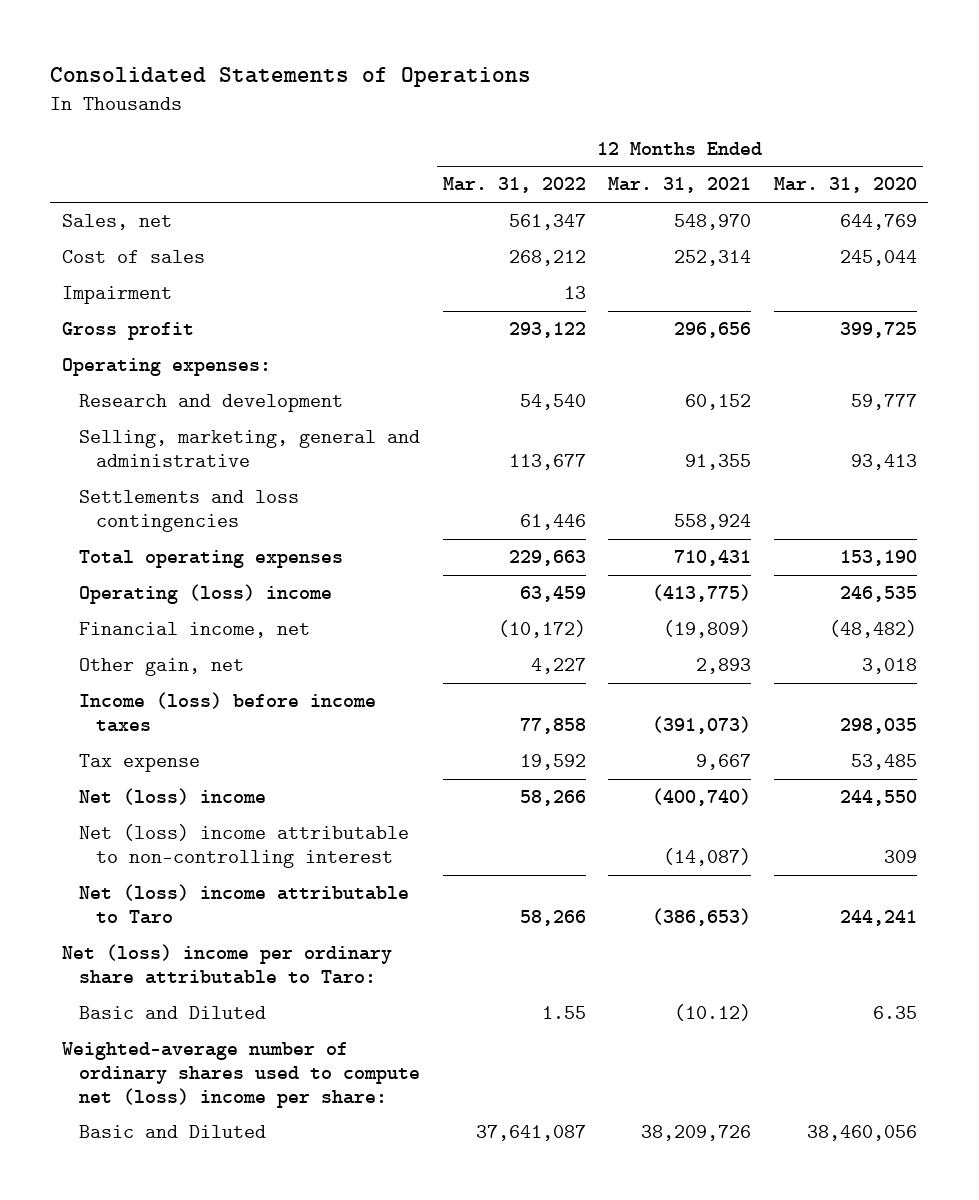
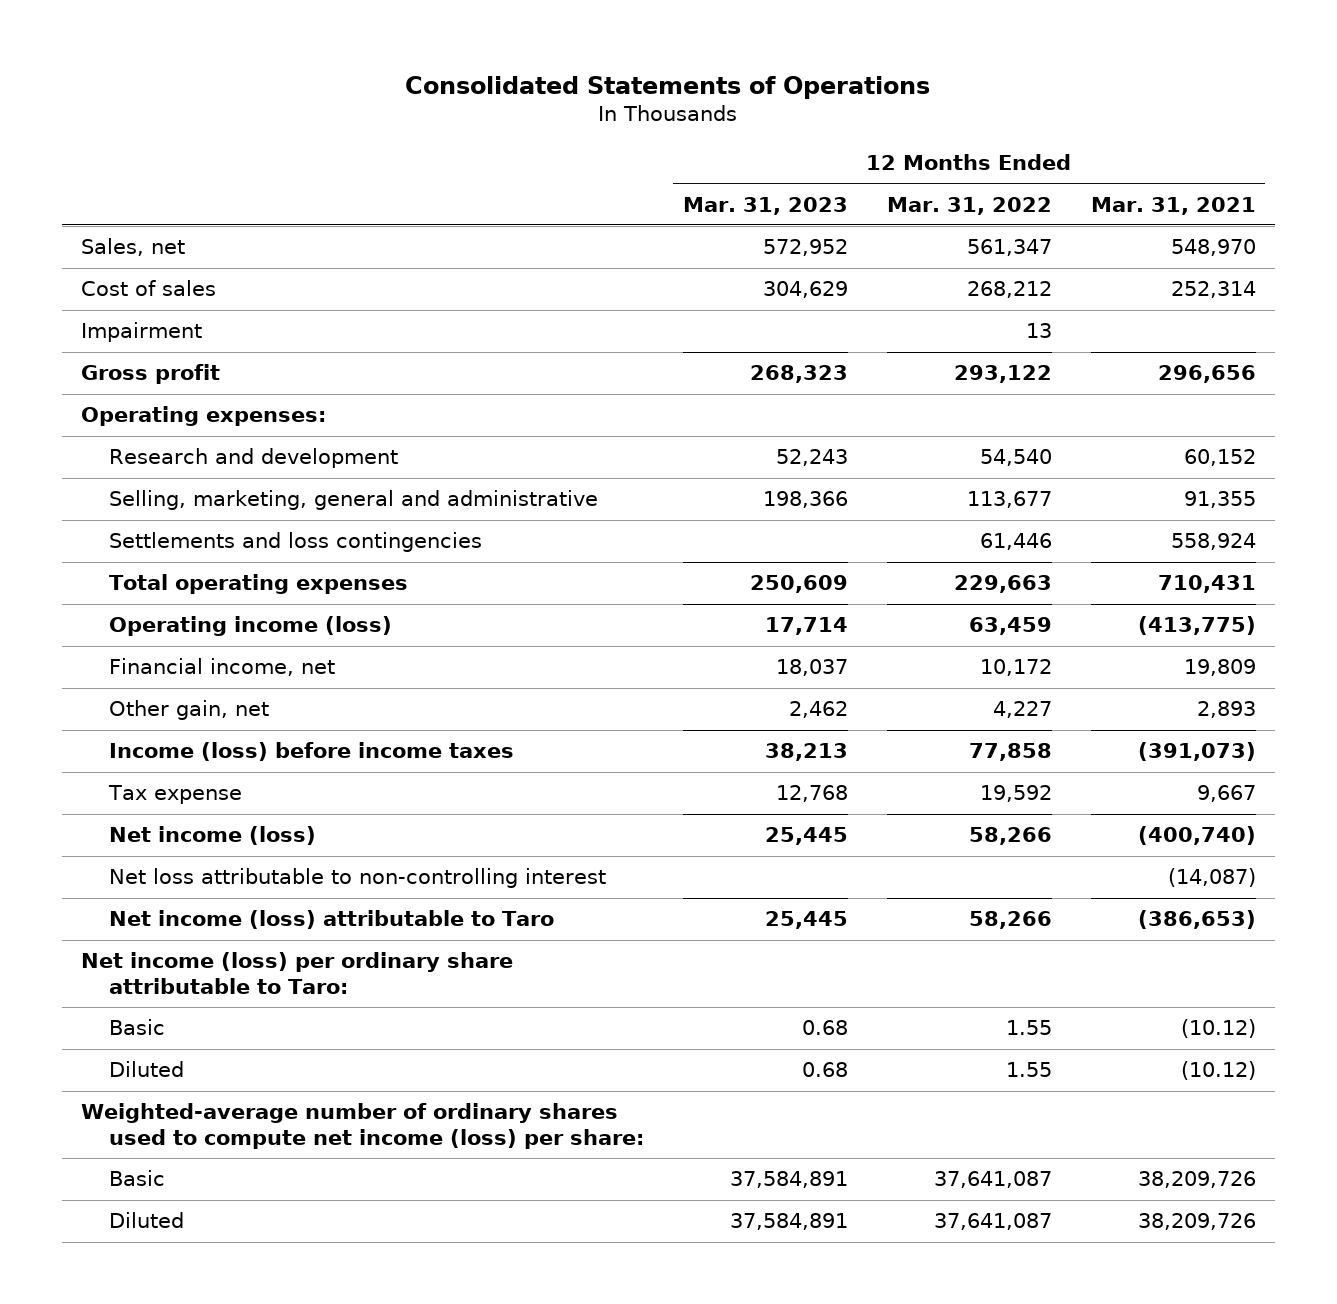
- | 12 Months Ended Mar. 31, 2022 | 12 Months Ended Mar. 31, 2021 | 12 Months Ended Mar. 31, 2020
+ | 12 Months Ended Mar. 31, 2023 | 12 Months Ended Mar. 31, 2022 | 12 Months Ended Mar. 31, 2021
- Operating (loss) income | 63,459 | (413,775) | 246,535
- Financial income, net | (10,172) | (19,809) | (48,482)
+ Operating income (loss) | 17,714 | 63,459 | (413,775)
+ Financial income, net | 18,037 | 10,172 | 19,809
- Net (loss) income | 58,266 | (400,740) | 244,550
- Net (loss) income attributable to non-controlling interest | | (14,087) | 309
- Net (loss) income attributable to Taro | 58,266 | (386,653) | 244,241
- Net (loss) income per ordinary share attributable to Taro:
- Basic and Diluted | 1.55 | (10.12) | 6.35
- Weighted-average number of ordinary shares used to compute net (loss) income per share:
- Basic and Diluted | 37,641,087 | 38,209,726 | 38,460,056
+ Net income (loss) | 25,445 | 58,266 | (400,740)
+ Net loss attributable to non-controlling interest | | | (14,087)
+ Net income (loss) attributable to Taro | 25,445 | 58,266 | (386,653)
+ Net income (loss) per ordinary share attributable to Taro:
+ Basic | 0.68 | 1.55 | (10.12)
+ Diluted | 0.68 | 1.55 | (10.12)
+ Weighted-average number of ordinary shares used to compute net income (loss) per share:
+ Basic | 37,584,891 | 37,641,087 | 38,209,726
+ Diluted | 37,584,891 | 37,641,087 | 38,209,726

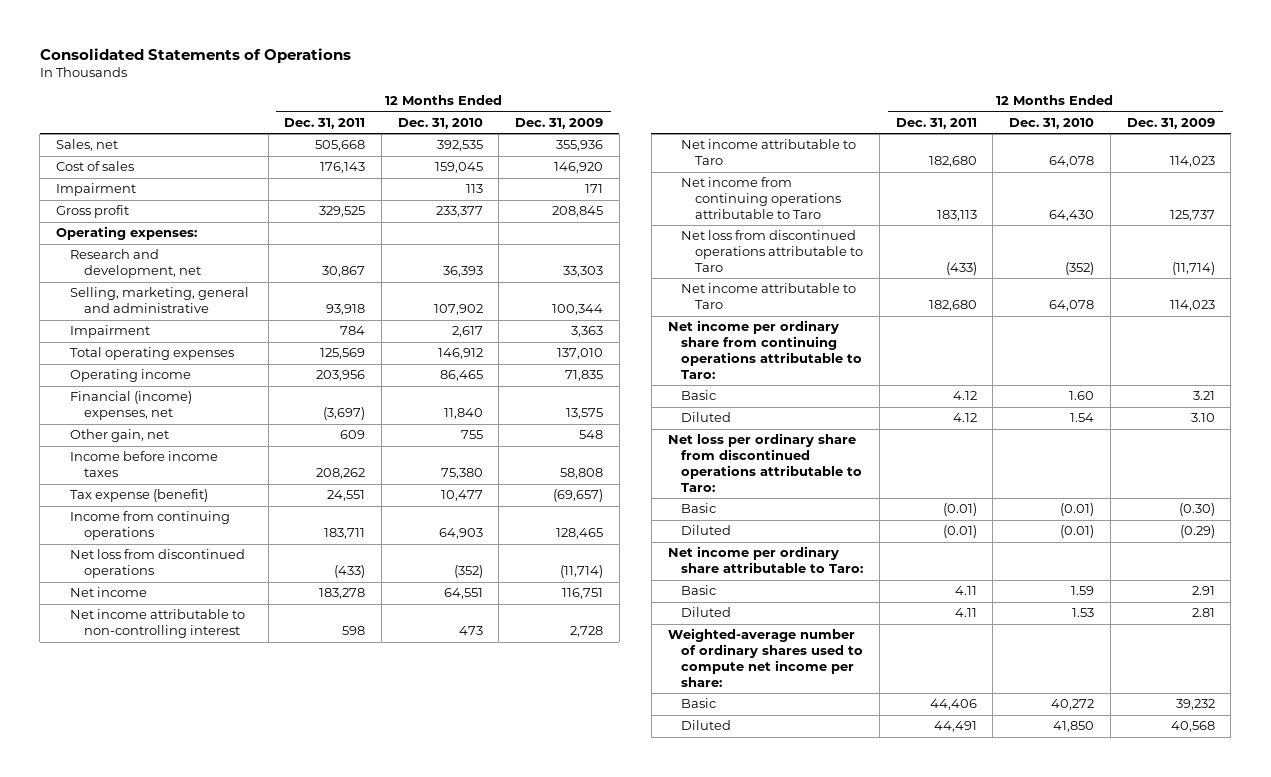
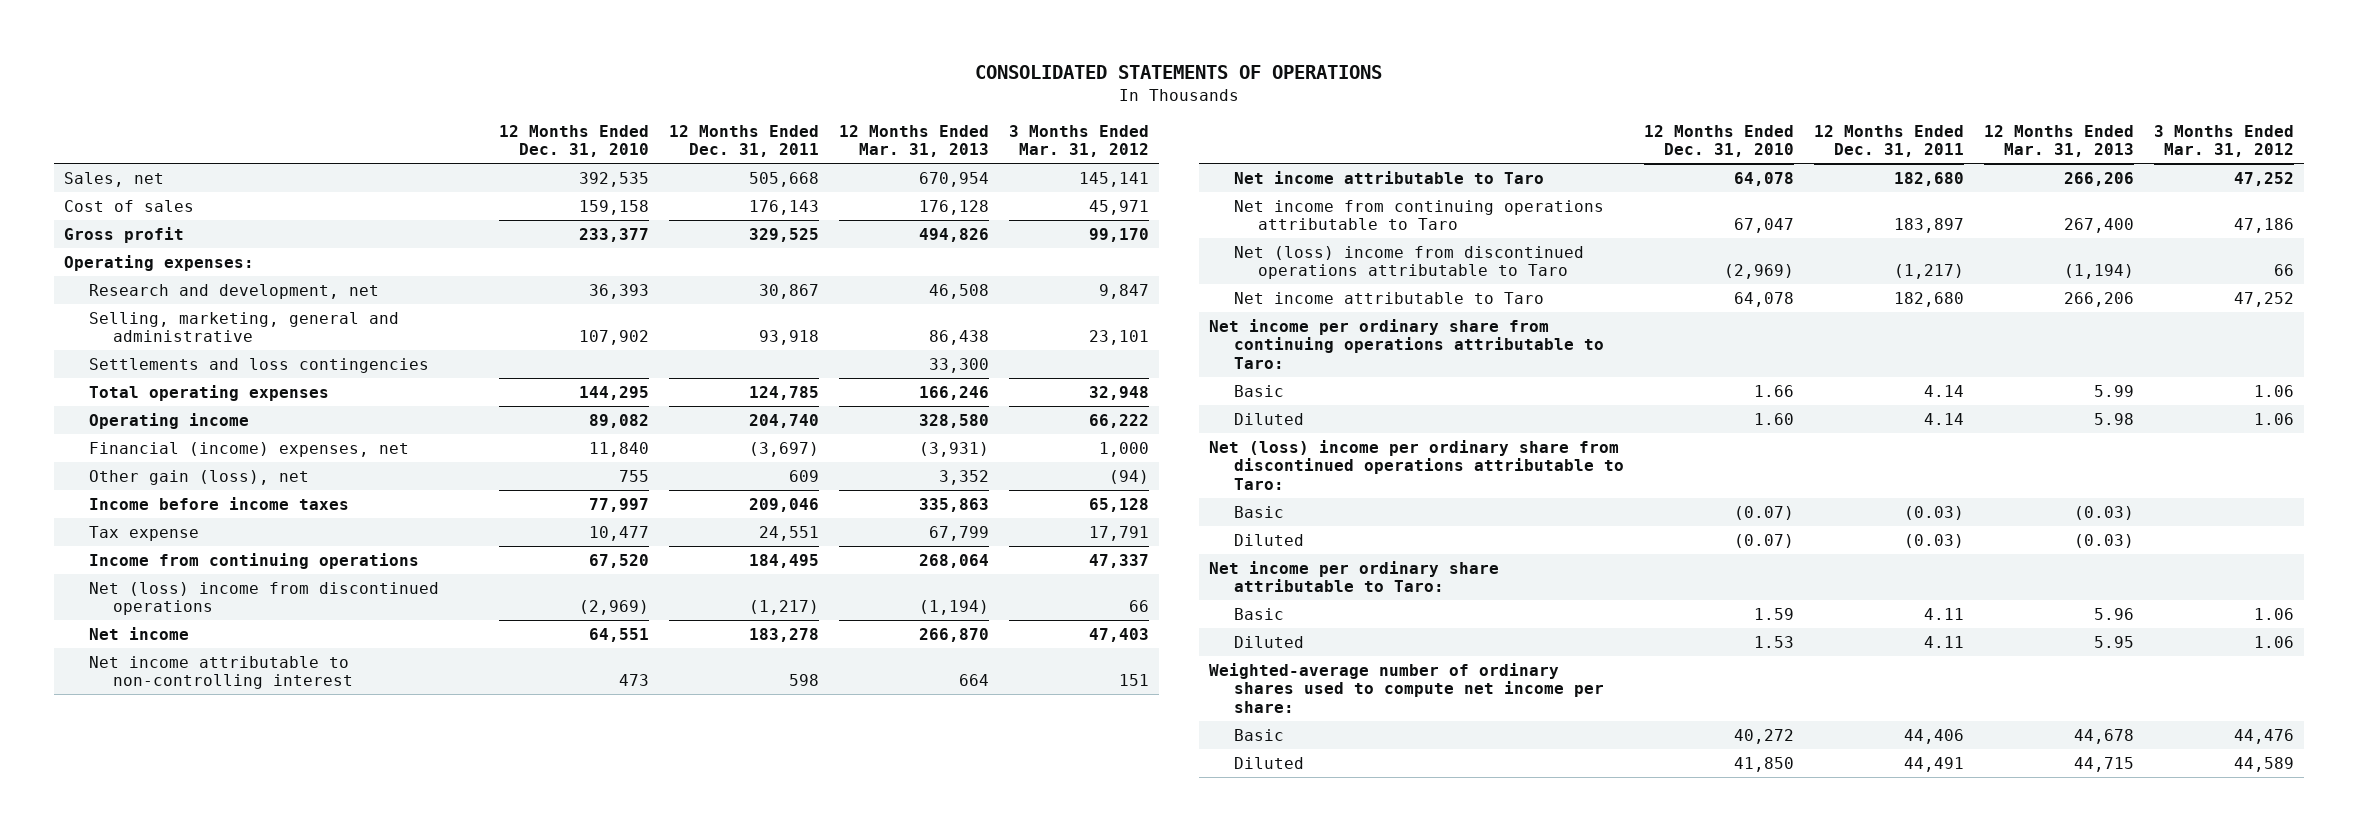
- Consolidated Statements of Operations
+ CONSOLIDATED STATEMENTS OF OPERATIONS
- | 12 Months Ended Dec. 31, 2011 | 12 Months Ended Dec. 31, 2010 | 12 Months Ended Dec. 31, 2009
+ | 12 Months Ended Dec. 31, 2010 | 12 Months Ended Dec. 31, 2011 | 12 Months Ended Mar. 31, 2013 | 3 Months Ended Mar. 31, 2012
- Cost of sales | 176,143 | 159,045 | 146,920
- Impairment | | 113 | 171
+ Cost of sales | 159,158 | 176,143 | 176,128 | 45,971
- Impairment | 784 | 2,617 | 3,363
- Total operating expenses | 125,569 | 146,912 | 137,010
- Operating income | 203,956 | 86,465 | 71,835
+ Settlements and loss contingencies | | | 33,300 |
+ Total operating expenses | 144,295 | 124,785 | 166,246 | 32,948
+ Operating income | 89,082 | 204,740 | 328,580 | 66,222
- Other gain, net | 609 | 755 | 548
- Income before income taxes | 208,262 | 75,380 | 58,808
- Tax expense (benefit) | 24,551 | 10,477 | (69,657)
- Income from continuing operations | 183,711 | 64,903 | 128,465
- Net loss from discontinued operations | (433) | (352) | (11,714)
+ Other gain (loss), net | 755 | 609 | 3,352 | (94)
+ Income before income taxes | 77,997 | 209,046 | 335,863 | 65,128
+ Tax expense | 10,477 | 24,551 | 67,799 | 17,791
+ Income from continuing operations | 67,520 | 184,495 | 268,064 | 47,337
+ Net (loss) income from discontinued operations | (2,969) | (1,217) | (1,194) | 66
- Net income from continuing operations attributable to Taro | 183,113 | 64,430 | 125,737
- Net loss from discontinued operations attributable to Taro | (433) | (352) | (11,714)
+ Net income from continuing operations attributable to Taro | 67,047 | 183,897 | 267,400 | 47,186
+ Net (loss) income from discontinued operations attributable to Taro | (2,969) | (1,217) | (1,194) | 66
- Basic | 4.12 | 1.60 | 3.21
- Diluted | 4.12 | 1.54 | 3.10
- Net loss per ordinary share from discontinued operations attributable to Taro:
- Basic | (0.01) | (0.01) | (0.30)
- Diluted | (0.01) | (0.01) | (0.29)
+ Basic | 1.66 | 4.14 | 5.99 | 1.06
+ Diluted | 1.60 | 4.14 | 5.98 | 1.06
+ Net (loss) income per ordinary share from discontinued operations attributable to Taro:
+ Basic | (0.07) | (0.03) | (0.03) |
+ Diluted | (0.07) | (0.03) | (0.03) |

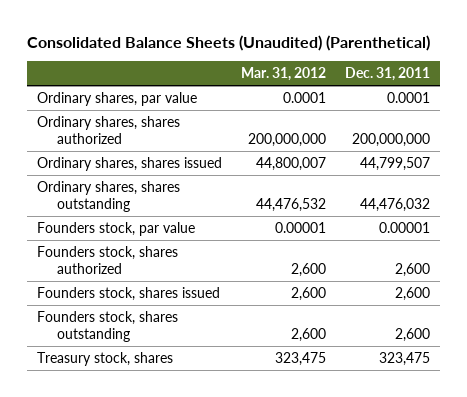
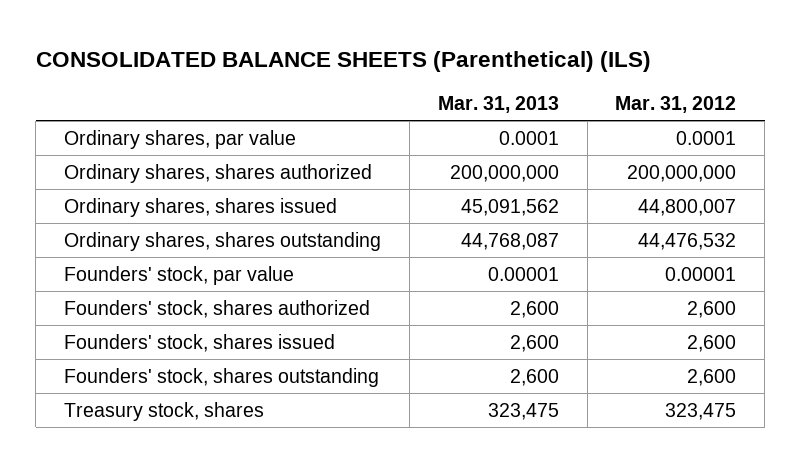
- Consolidated Balance Sheets (Unaudited) (Parenthetical)
+ CONSOLIDATED BALANCE SHEETS (Parenthetical) (ILS)
- | Mar. 31, 2012 | Dec. 31, 2011
+ | Mar. 31, 2013 | Mar. 31, 2012
- Founders stock, par value | 0.00001 | 0.00001
- Founders stock, shares authorized | 2,600 | 2,600
- Founders stock, shares issued | 2,600 | 2,600
- Founders stock, shares outstanding | 2,600 | 2,600
+ Founders' stock, par value | 0.00001 | 0.00001
+ Founders' stock, shares authorized | 2,600 | 2,600
+ Founders' stock, shares issued | 2,600 | 2,600
+ Founders' stock, shares outstanding | 2,600 | 2,600

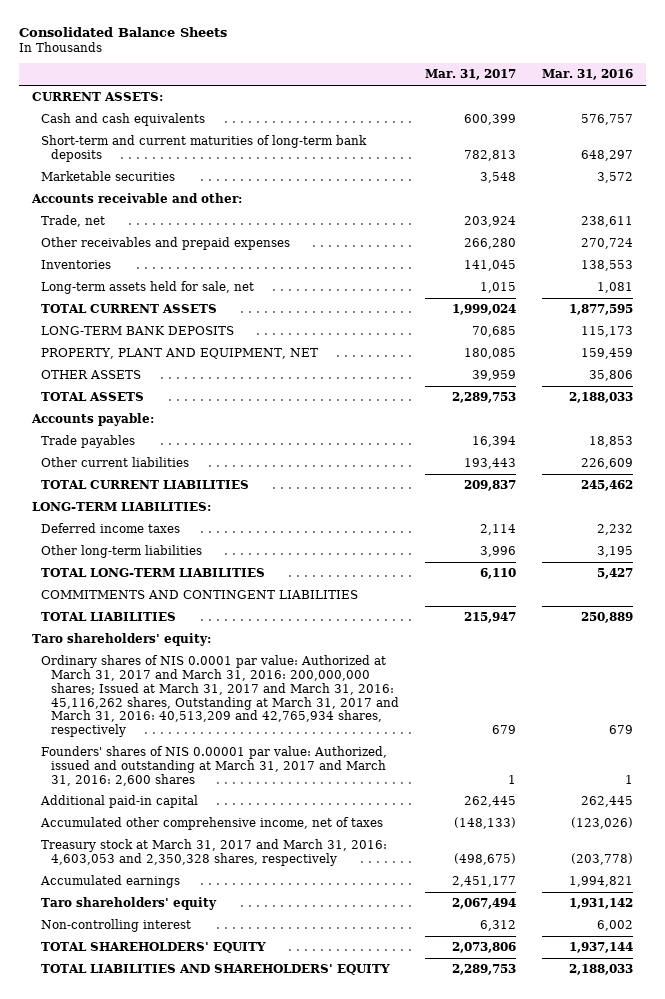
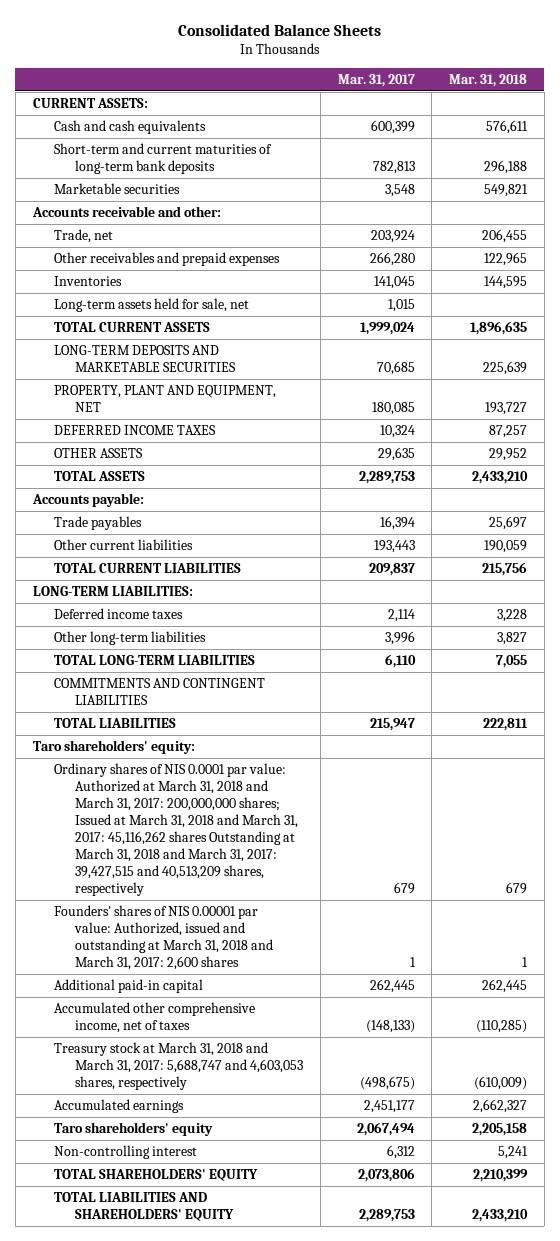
- | Mar. 31, 2017 | Mar. 31, 2016
+ | Mar. 31, 2017 | Mar. 31, 2018
- LONG-TERM BANK DEPOSITS | 70,685 | 115,173
+ LONG-TERM DEPOSITS AND MARKETABLE SECURITIES | 70,685 | 225,639
- OTHER ASSETS | 39,959 | 35,806
+ DEFERRED INCOME TAXES | 10,324 | 87,257
+ OTHER ASSETS | 29,635 | 29,952
- Ordinary shares of NIS 0.0001 par value: Authorized at March 31, 2017 and March 31, 2016: 200,000,000 shares; Issued at March 31, 2017 and March 31, 2016: 45,116,262 shares, Outstanding at March 31, 2017 and March 31, 2016: 40,513,209 and 42,765,934 shares, respectively | 679 | 679
- Founders' shares of NIS 0.00001 par value: Authorized, issued and outstanding at March 31, 2017 and March 31, 2016: 2,600 shares | 1 | 1
+ Ordinary shares of NIS 0.0001 par value: Authorized at March 31, 2018 and March 31, 2017: 200,000,000 shares; Issued at March 31, 2018 and March 31, 2017: 45,116,262 shares Outstanding at March 31, 2018 and March 31, 2017: 39,427,515 and 40,513,209 shares, respectively | 679 | 679
+ Founders' shares of NIS 0.00001 par value: Authorized, issued and outstanding at March 31, 2018 and March 31, 2017: 2,600 shares | 1 | 1
- Treasury stock at March 31, 2017 and March 31, 2016: 4,603,053 and 2,350,328 shares, respectively | (498,675) | (203,778)
+ Treasury stock at March 31, 2018 and March 31, 2017: 5,688,747 and 4,603,053 shares, respectively | (498,675) | (610,009)

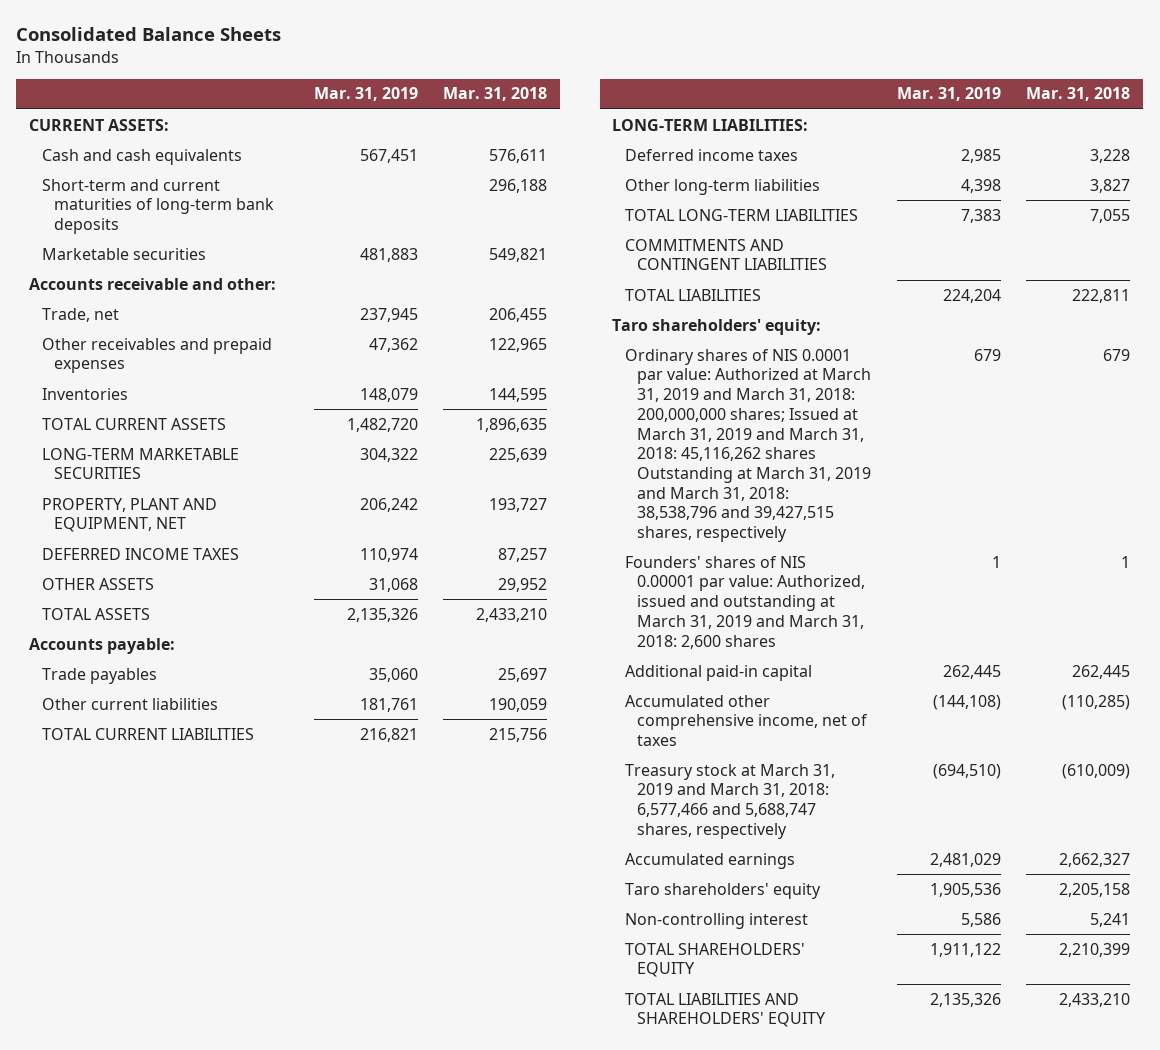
- | Mar. 31, 2017 | Mar. 31, 2018
+ | Mar. 31, 2019 | Mar. 31, 2018
- Long-term assets held for sale, net | 1,015 |
- LONG-TERM DEPOSITS AND MARKETABLE SECURITIES | 70,685 | 225,639
+ LONG-TERM MARKETABLE SECURITIES | 304,322 | 225,639
- Ordinary shares of NIS 0.0001 par value: Authorized at March 31, 2018 and March 31, 2017: 200,000,000 shares; Issued at March 31, 2018 and March 31, 2017: 45,116,262 shares Outstanding at March 31, 2018 and March 31, 2017: 39,427,515 and 40,513,209 shares, respectively | 679 | 679
- Founders' shares of NIS 0.00001 par value: Authorized, issued and outstanding at March 31, 2018 and March 31, 2017: 2,600 shares | 1 | 1
+ Ordinary shares of NIS 0.0001 par value: Authorized at March 31, 2019 and March 31, 2018: 200,000,000 shares; Issued at March 31, 2019 and March 31, 2018: 45,116,262 shares Outstanding at March 31, 2019 and March 31, 2018: 38,538,796 and 39,427,515 shares, respectively | 679 | 679
+ Founders' shares of NIS 0.00001 par value: Authorized, issued and outstanding at March 31, 2019 and March 31, 2018: 2,600 shares | 1 | 1
- Treasury stock at March 31, 2018 and March 31, 2017: 5,688,747 and 4,603,053 shares, respectively | (498,675) | (610,009)
+ Treasury stock at March 31, 2019 and March 31, 2018: 6,577,466 and 5,688,747 shares, respectively | (694,510) | (610,009)

